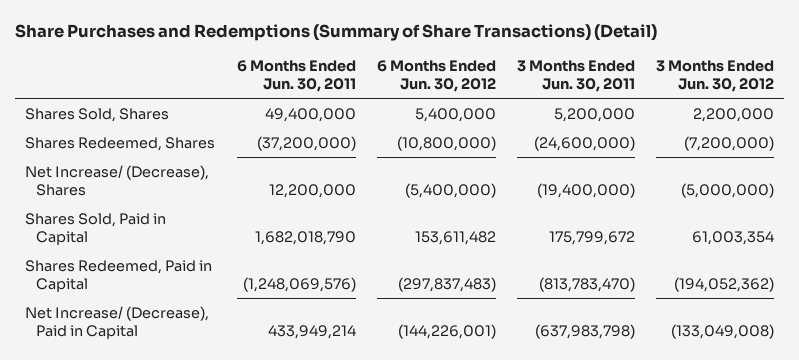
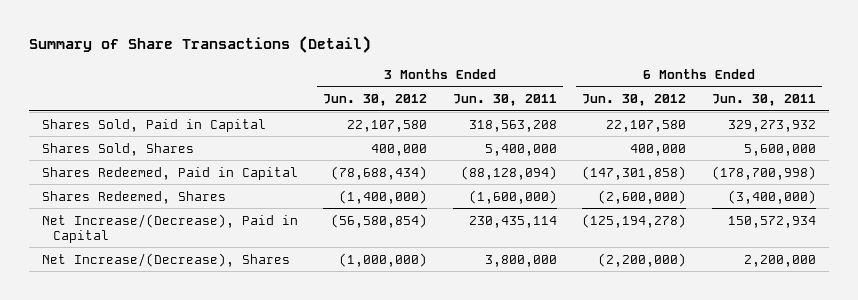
- Share Purchases and Redemptions (Summary of Share Transactions) (Detail)
+ Summary of Share Transactions (Detail)
- | 6 Months Ended Jun. 30, 2011 | 6 Months Ended Jun. 30, 2012 | 3 Months Ended Jun. 30, 2011 | 3 Months Ended Jun. 30, 2012
+ | 3 Months Ended Jun. 30, 2012 | 3 Months Ended Jun. 30, 2011 | 6 Months Ended Jun. 30, 2012 | 6 Months Ended Jun. 30, 2011
- Shares Sold, Shares | 49,400,000 | 5,400,000 | 5,200,000 | 2,200,000
- Shares Redeemed, Shares | (37,200,000) | (10,800,000) | (24,600,000) | (7,200,000)
- Net Increase/ (Decrease), Shares | 12,200,000 | (5,400,000) | (19,400,000) | (5,000,000)
- Shares Sold, Paid in Capital | 1,682,018,790 | 153,611,482 | 175,799,672 | 61,003,354
- Shares Redeemed, Paid in Capital | (1,248,069,576) | (297,837,483) | (813,783,470) | (194,052,362)
- Net Increase/ (Decrease), Paid in Capital | 433,949,214 | (144,226,001) | (637,983,798) | (133,049,008)
+ Shares Sold, Paid in Capital | 22,107,580 | 318,563,208 | 22,107,580 | 329,273,932
+ Shares Sold, Shares | 400,000 | 5,400,000 | 400,000 | 5,600,000
+ Shares Redeemed, Paid in Capital | (78,688,434) | (88,128,094) | (147,301,858) | (178,700,998)
+ Shares Redeemed, Shares | (1,400,000) | (1,600,000) | (2,600,000) | (3,400,000)
+ Net Increase/(Decrease), Paid in Capital | (56,580,854) | 230,435,114 | (125,194,278) | 150,572,934
+ Net Increase/(Decrease), Shares | (1,000,000) | 3,800,000 | (2,200,000) | 2,200,000

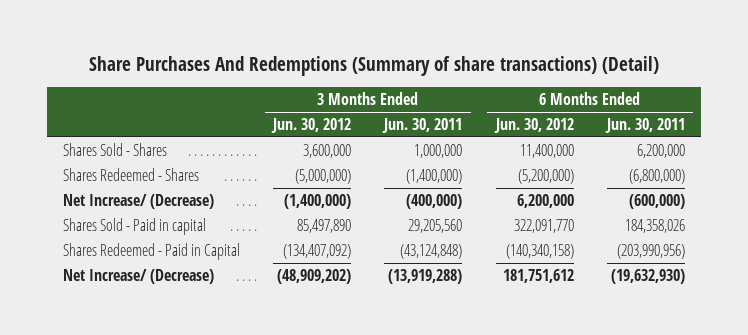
- Summary of Share Transactions (Detail)
+ Share Purchases And Redemptions (Summary of share transactions) (Detail)
- Shares Sold, Paid in Capital | 22,107,580 | 318,563,208 | 22,107,580 | 329,273,932
- Shares Sold, Shares | 400,000 | 5,400,000 | 400,000 | 5,600,000
- Shares Redeemed, Paid in Capital | (78,688,434) | (88,128,094) | (147,301,858) | (178,700,998)
- Shares Redeemed, Shares | (1,400,000) | (1,600,000) | (2,600,000) | (3,400,000)
- Net Increase/(Decrease), Paid in Capital | (56,580,854) | 230,435,114 | (125,194,278) | 150,572,934
- Net Increase/(Decrease), Shares | (1,000,000) | 3,800,000 | (2,200,000) | 2,200,000
+ Shares Sold - Shares | 3,600,000 | 1,000,000 | 11,400,000 | 6,200,000
+ Shares Redeemed - Shares | (5,000,000) | (1,400,000) | (5,200,000) | (6,800,000)
+ Net Increase/ (Decrease) | (1,400,000) | (400,000) | 6,200,000 | (600,000)
+ Shares Sold - Paid in capital | 85,497,890 | 29,205,560 | 322,091,770 | 184,358,026
+ Shares Redeemed - Paid in Capital | (134,407,092) | (43,124,848) | (140,340,158) | (203,990,956)
+ Net Increase/ (Decrease) | (48,909,202) | (13,919,288) | 181,751,612 | (19,632,930)

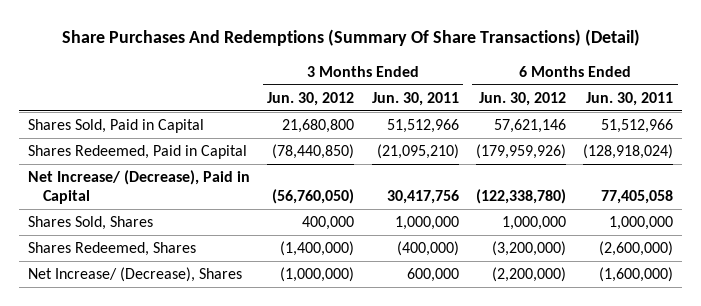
- Share Purchases And Redemptions (Summary of share transactions) (Detail)
+ Share Purchases And Redemptions (Summary Of Share Transactions) (Detail)
- Shares Sold - Shares | 3,600,000 | 1,000,000 | 11,400,000 | 6,200,000
- Shares Redeemed - Shares | (5,000,000) | (1,400,000) | (5,200,000) | (6,800,000)
- Net Increase/ (Decrease) | (1,400,000) | (400,000) | 6,200,000 | (600,000)
- Shares Sold - Paid in capital | 85,497,890 | 29,205,560 | 322,091,770 | 184,358,026
- Shares Redeemed - Paid in Capital | (134,407,092) | (43,124,848) | (140,340,158) | (203,990,956)
- Net Increase/ (Decrease) | (48,909,202) | (13,919,288) | 181,751,612 | (19,632,930)
+ Shares Sold, Paid in Capital | 21,680,800 | 51,512,966 | 57,621,146 | 51,512,966
+ Shares Redeemed, Paid in Capital | (78,440,850) | (21,095,210) | (179,959,926) | (128,918,024)
+ Net Increase/ (Decrease), Paid in Capital | (56,760,050) | 30,417,756 | (122,338,780) | 77,405,058
+ Shares Sold, Shares | 400,000 | 1,000,000 | 1,000,000 | 1,000,000
+ Shares Redeemed, Shares | (1,400,000) | (400,000) | (3,200,000) | (2,600,000)
+ Net Increase/ (Decrease), Shares | (1,000,000) | 600,000 | (2,200,000) | (1,600,000)

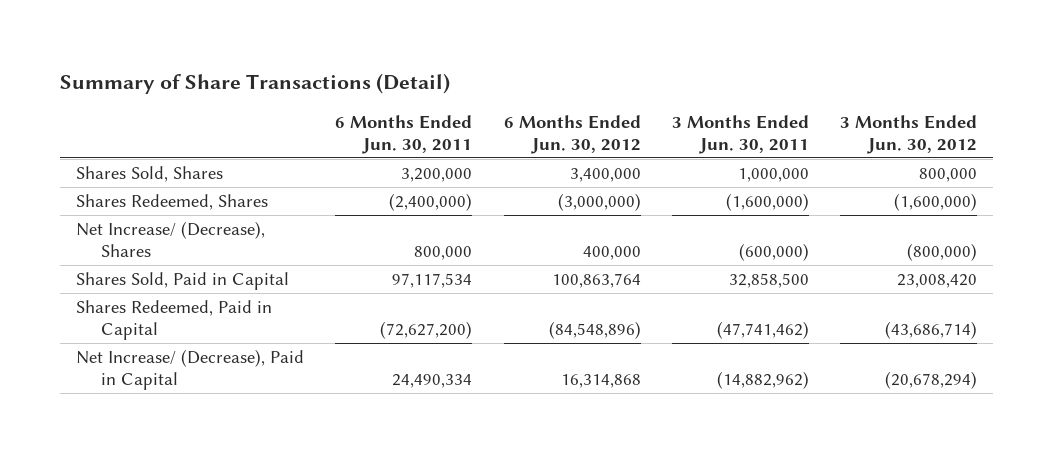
- Share Purchases And Redemptions (Summary Of Share Transactions) (Detail)
+ Summary of Share Transactions (Detail)
- | 3 Months Ended Jun. 30, 2012 | 3 Months Ended Jun. 30, 2011 | 6 Months Ended Jun. 30, 2012 | 6 Months Ended Jun. 30, 2011
+ | 6 Months Ended Jun. 30, 2011 | 6 Months Ended Jun. 30, 2012 | 3 Months Ended Jun. 30, 2011 | 3 Months Ended Jun. 30, 2012
- Shares Sold, Paid in Capital | 21,680,800 | 51,512,966 | 57,621,146 | 51,512,966
- Shares Redeemed, Paid in Capital | (78,440,850) | (21,095,210) | (179,959,926) | (128,918,024)
- Net Increase/ (Decrease), Paid in Capital | (56,760,050) | 30,417,756 | (122,338,780) | 77,405,058
- Shares Sold, Shares | 400,000 | 1,000,000 | 1,000,000 | 1,000,000
- Shares Redeemed, Shares | (1,400,000) | (400,000) | (3,200,000) | (2,600,000)
- Net Increase/ (Decrease), Shares | (1,000,000) | 600,000 | (2,200,000) | (1,600,000)
+ Shares Sold, Shares | 3,200,000 | 3,400,000 | 1,000,000 | 800,000
+ Shares Redeemed, Shares | (2,400,000) | (3,000,000) | (1,600,000) | (1,600,000)
+ Net Increase/ (Decrease), Shares | 800,000 | 400,000 | (600,000) | (800,000)
+ Shares Sold, Paid in Capital | 97,117,534 | 100,863,764 | 32,858,500 | 23,008,420
+ Shares Redeemed, Paid in Capital | (72,627,200) | (84,548,896) | (47,741,462) | (43,686,714)
+ Net Increase/ (Decrease), Paid in Capital | 24,490,334 | 16,314,868 | (14,882,962) | (20,678,294)

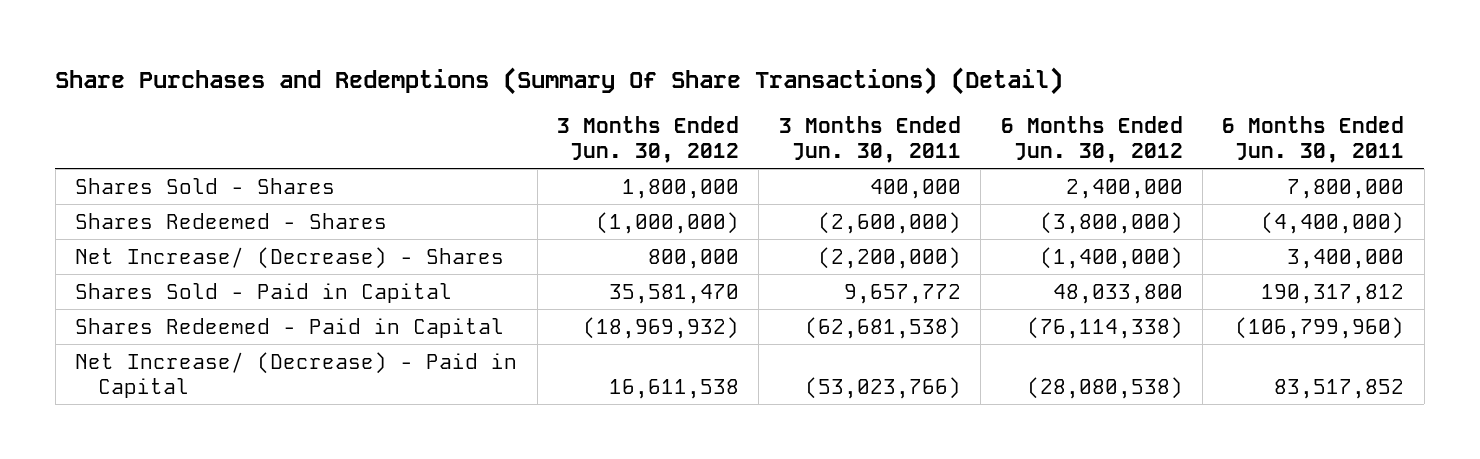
- Summary of Share Transactions (Detail)
+ Share Purchases and Redemptions (Summary Of Share Transactions) (Detail)
- | 6 Months Ended Jun. 30, 2011 | 6 Months Ended Jun. 30, 2012 | 3 Months Ended Jun. 30, 2011 | 3 Months Ended Jun. 30, 2012
+ | 3 Months Ended Jun. 30, 2012 | 3 Months Ended Jun. 30, 2011 | 6 Months Ended Jun. 30, 2012 | 6 Months Ended Jun. 30, 2011
- Shares Sold, Shares | 3,200,000 | 3,400,000 | 1,000,000 | 800,000
- Shares Redeemed, Shares | (2,400,000) | (3,000,000) | (1,600,000) | (1,600,000)
- Net Increase/ (Decrease), Shares | 800,000 | 400,000 | (600,000) | (800,000)
- Shares Sold, Paid in Capital | 97,117,534 | 100,863,764 | 32,858,500 | 23,008,420
- Shares Redeemed, Paid in Capital | (72,627,200) | (84,548,896) | (47,741,462) | (43,686,714)
- Net Increase/ (Decrease), Paid in Capital | 24,490,334 | 16,314,868 | (14,882,962) | (20,678,294)
+ Shares Sold - Shares | 1,800,000 | 400,000 | 2,400,000 | 7,800,000
+ Shares Redeemed - Shares | (1,000,000) | (2,600,000) | (3,800,000) | (4,400,000)
+ Net Increase/ (Decrease) - Shares | 800,000 | (2,200,000) | (1,400,000) | 3,400,000
+ Shares Sold - Paid in Capital | 35,581,470 | 9,657,772 | 48,033,800 | 190,317,812
+ Shares Redeemed - Paid in Capital | (18,969,932) | (62,681,538) | (76,114,338) | (106,799,960)
+ Net Increase/ (Decrease) - Paid in Capital | 16,611,538 | (53,023,766) | (28,080,538) | 83,517,852

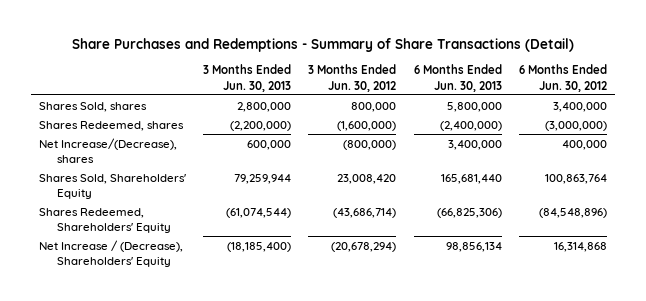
- Share Purchases and Redemptions (Summary Of Share Transactions) (Detail)
+ Share Purchases and Redemptions - Summary of Share Transactions (Detail)
- | 3 Months Ended Jun. 30, 2012 | 3 Months Ended Jun. 30, 2011 | 6 Months Ended Jun. 30, 2012 | 6 Months Ended Jun. 30, 2011
+ | 3 Months Ended Jun. 30, 2013 | 3 Months Ended Jun. 30, 2012 | 6 Months Ended Jun. 30, 2013 | 6 Months Ended Jun. 30, 2012
- Shares Sold - Shares | 1,800,000 | 400,000 | 2,400,000 | 7,800,000
- Shares Redeemed - Shares | (1,000,000) | (2,600,000) | (3,800,000) | (4,400,000)
- Net Increase/ (Decrease) - Shares | 800,000 | (2,200,000) | (1,400,000) | 3,400,000
- Shares Sold - Paid in Capital | 35,581,470 | 9,657,772 | 48,033,800 | 190,317,812
- Shares Redeemed - Paid in Capital | (18,969,932) | (62,681,538) | (76,114,338) | (106,799,960)
- Net Increase/ (Decrease) - Paid in Capital | 16,611,538 | (53,023,766) | (28,080,538) | 83,517,852
+ Shares Sold, shares | 2,800,000 | 800,000 | 5,800,000 | 3,400,000
+ Shares Redeemed, shares | (2,200,000) | (1,600,000) | (2,400,000) | (3,000,000)
+ Net Increase/(Decrease), shares | 600,000 | (800,000) | 3,400,000 | 400,000
+ Shares Sold, Shareholders' Equity | 79,259,944 | 23,008,420 | 165,681,440 | 100,863,764
+ Shares Redeemed, Shareholders' Equity | (61,074,544) | (43,686,714) | (66,825,306) | (84,548,896)
+ Net Increase / (Decrease), Shareholders' Equity | (18,185,400) | (20,678,294) | 98,856,134 | 16,314,868

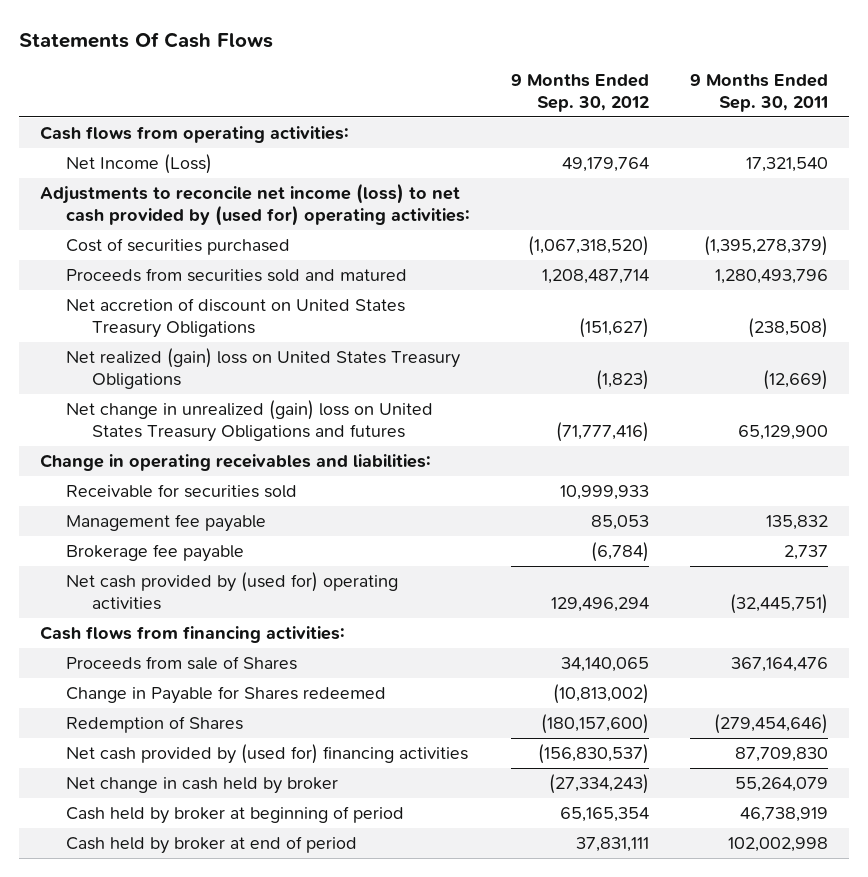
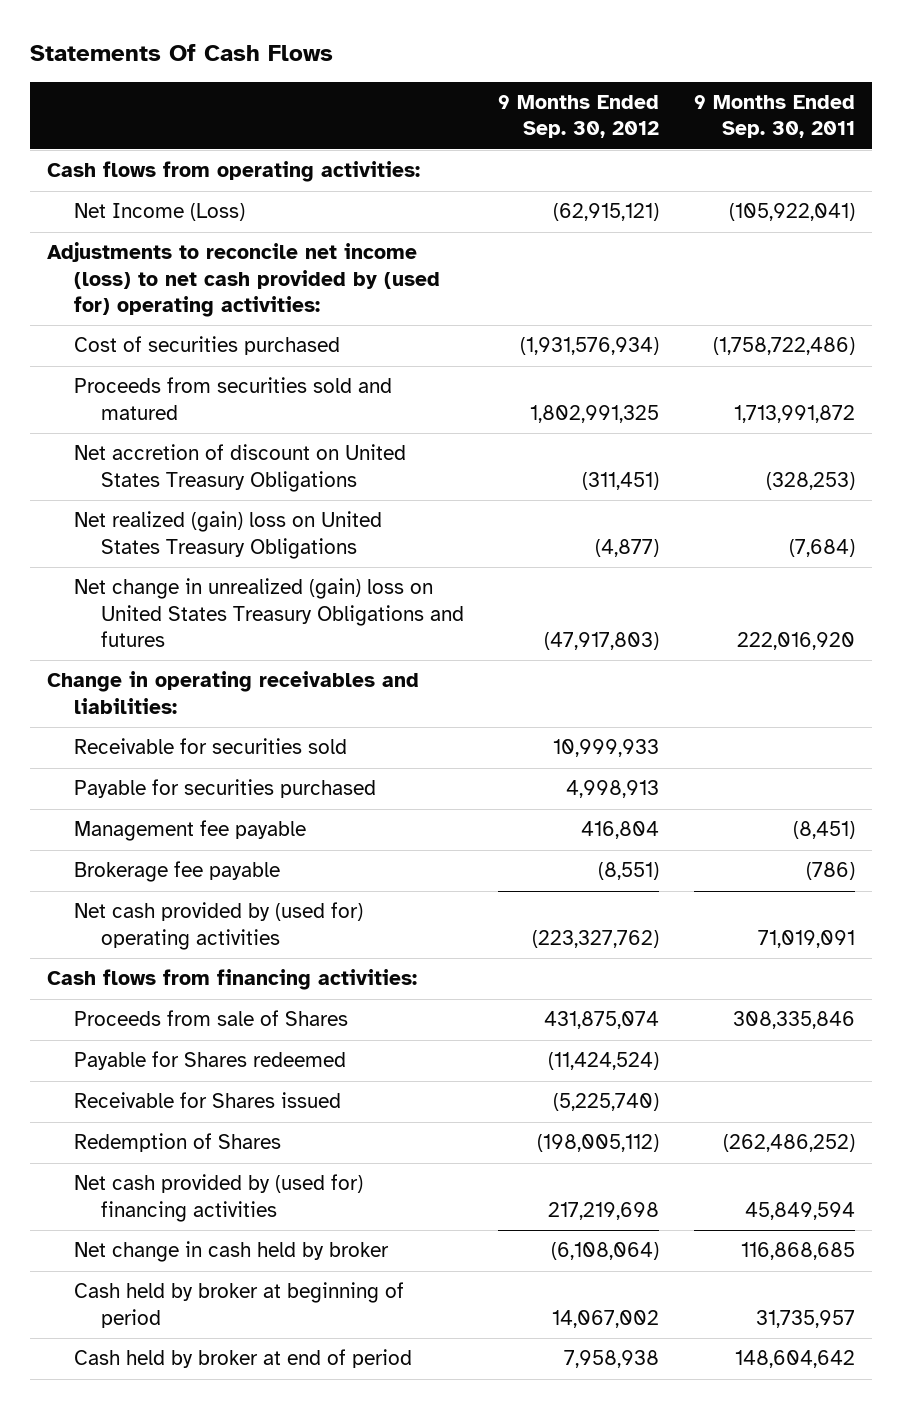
- Net Income (Loss) | 49,179,764 | 17,321,540
+ Net Income (Loss) | (62,915,121) | (105,922,041)
- Cost of securities purchased | (1,067,318,520) | (1,395,278,379)
- Proceeds from securities sold and matured | 1,208,487,714 | 1,280,493,796
- Net accretion of discount on United States Treasury Obligations | (151,627) | (238,508)
- Net realized (gain) loss on United States Treasury Obligations | (1,823) | (12,669)
- Net change in unrealized (gain) loss on United States Treasury Obligations and futures | (71,777,416) | 65,129,900
+ Cost of securities purchased | (1,931,576,934) | (1,758,722,486)
+ Proceeds from securities sold and matured | 1,802,991,325 | 1,713,991,872
+ Net accretion of discount on United States Treasury Obligations | (311,451) | (328,253)
+ Net realized (gain) loss on United States Treasury Obligations | (4,877) | (7,684)
+ Net change in unrealized (gain) loss on United States Treasury Obligations and futures | (47,917,803) | 222,016,920
- Management fee payable | 85,053 | 135,832
- Brokerage fee payable | (6,784) | 2,737
- Net cash provided by (used for) operating activities | 129,496,294 | (32,445,751)
+ Payable for securities purchased | 4,998,913 |
+ Management fee payable | 416,804 | (8,451)
+ Brokerage fee payable | (8,551) | (786)
+ Net cash provided by (used for) operating activities | (223,327,762) | 71,019,091
- Proceeds from sale of Shares | 34,140,065 | 367,164,476
- Change in Payable for Shares redeemed | (10,813,002) |
- Redemption of Shares | (180,157,600) | (279,454,646)
- Net cash provided by (used for) financing activities | (156,830,537) | 87,709,830
- Net change in cash held by broker | (27,334,243) | 55,264,079
- Cash held by broker at beginning of period | 65,165,354 | 46,738,919
- Cash held by broker at end of period | 37,831,111 | 102,002,998
+ Proceeds from sale of Shares | 431,875,074 | 308,335,846
+ Payable for Shares redeemed | (11,424,524) |
+ Receivable for Shares issued | (5,225,740) |
+ Redemption of Shares | (198,005,112) | (262,486,252)
+ Net cash provided by (used for) financing activities | 217,219,698 | 45,849,594
+ Net change in cash held by broker | (6,108,064) | 116,868,685
+ Cash held by broker at beginning of period | 14,067,002 | 31,735,957
+ Cash held by broker at end of period | 7,958,938 | 148,604,642

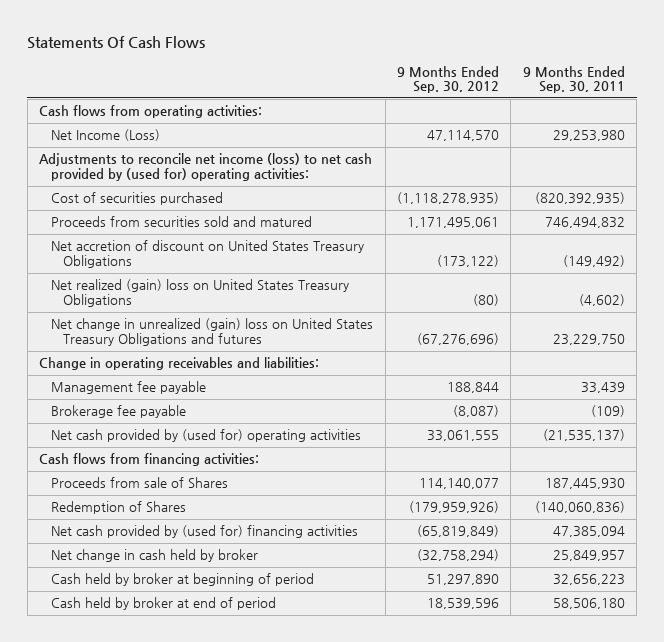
- Net Income (Loss) | (62,915,121) | (105,922,041)
+ Net Income (Loss) | 47,114,570 | 29,253,980
- Cost of securities purchased | (1,931,576,934) | (1,758,722,486)
- Proceeds from securities sold and matured | 1,802,991,325 | 1,713,991,872
- Net accretion of discount on United States Treasury Obligations | (311,451) | (328,253)
- Net realized (gain) loss on United States Treasury Obligations | (4,877) | (7,684)
- Net change in unrealized (gain) loss on United States Treasury Obligations and futures | (47,917,803) | 222,016,920
+ Cost of securities purchased | (1,118,278,935) | (820,392,935)
+ Proceeds from securities sold and matured | 1,171,495,061 | 746,494,832
+ Net accretion of discount on United States Treasury Obligations | (173,122) | (149,492)
+ Net realized (gain) loss on United States Treasury Obligations | (80) | (4,602)
+ Net change in unrealized (gain) loss on United States Treasury Obligations and futures | (67,276,696) | 23,229,750
- Receivable for securities sold | 10,999,933 |
- Payable for securities purchased | 4,998,913 |
- Management fee payable | 416,804 | (8,451)
- Brokerage fee payable | (8,551) | (786)
- Net cash provided by (used for) operating activities | (223,327,762) | 71,019,091
+ Management fee payable | 188,844 | 33,439
+ Brokerage fee payable | (8,087) | (109)
+ Net cash provided by (used for) operating activities | 33,061,555 | (21,535,137)
- Proceeds from sale of Shares | 431,875,074 | 308,335,846
- Payable for Shares redeemed | (11,424,524) |
- Receivable for Shares issued | (5,225,740) |
- Redemption of Shares | (198,005,112) | (262,486,252)
- Net cash provided by (used for) financing activities | 217,219,698 | 45,849,594
- Net change in cash held by broker | (6,108,064) | 116,868,685
- Cash held by broker at beginning of period | 14,067,002 | 31,735,957
- Cash held by broker at end of period | 7,958,938 | 148,604,642
+ Proceeds from sale of Shares | 114,140,077 | 187,445,930
+ Redemption of Shares | (179,959,926) | (140,060,836)
+ Net cash provided by (used for) financing activities | (65,819,849) | 47,385,094
+ Net change in cash held by broker | (32,758,294) | 25,849,957
+ Cash held by broker at beginning of period | 51,297,890 | 32,656,223
+ Cash held by broker at end of period | 18,539,596 | 58,506,180

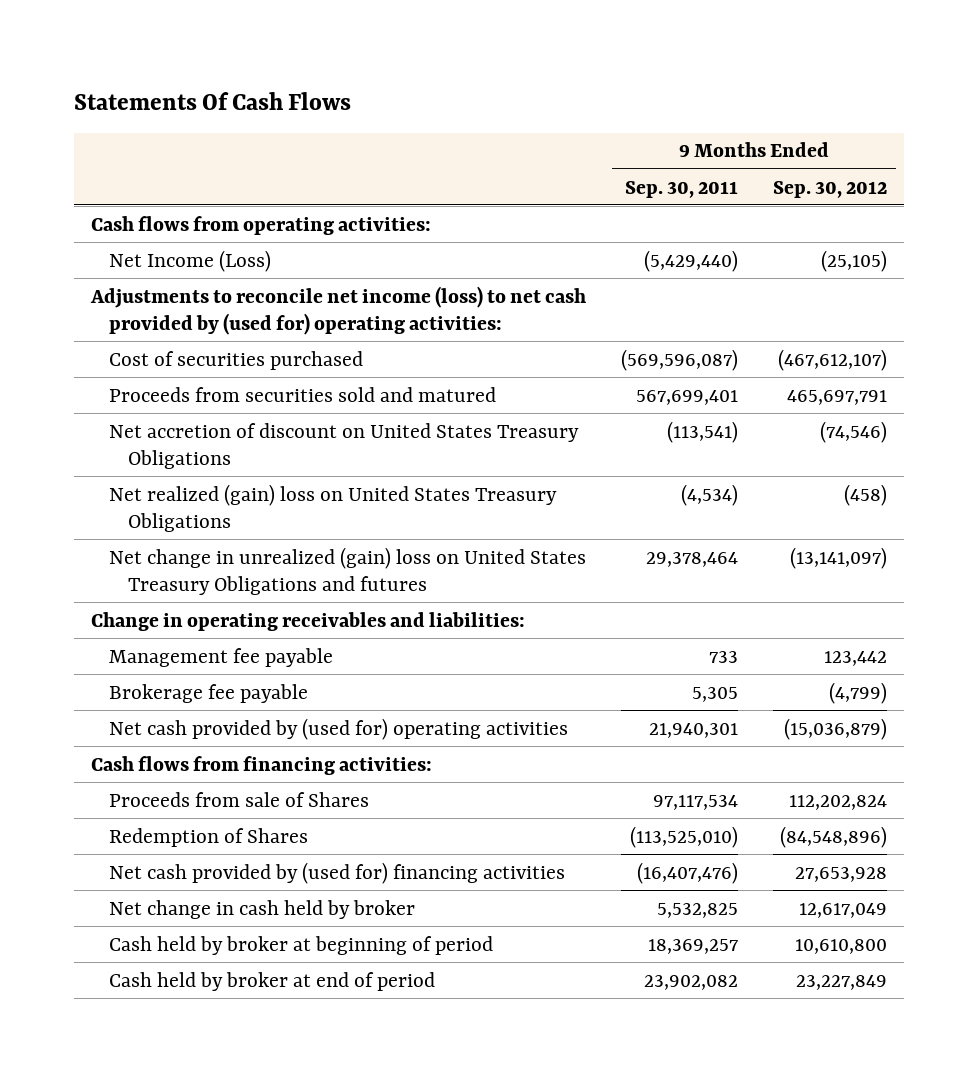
- | 9 Months Ended Sep. 30, 2012 | 9 Months Ended Sep. 30, 2011
+ | 9 Months Ended Sep. 30, 2011 | 9 Months Ended Sep. 30, 2012
- Net Income (Loss) | 47,114,570 | 29,253,980
+ Net Income (Loss) | (5,429,440) | (25,105)
- Cost of securities purchased | (1,118,278,935) | (820,392,935)
- Proceeds from securities sold and matured | 1,171,495,061 | 746,494,832
- Net accretion of discount on United States Treasury Obligations | (173,122) | (149,492)
- Net realized (gain) loss on United States Treasury Obligations | (80) | (4,602)
- Net change in unrealized (gain) loss on United States Treasury Obligations and futures | (67,276,696) | 23,229,750
+ Cost of securities purchased | (569,596,087) | (467,612,107)
+ Proceeds from securities sold and matured | 567,699,401 | 465,697,791
+ Net accretion of discount on United States Treasury Obligations | (113,541) | (74,546)
+ Net realized (gain) loss on United States Treasury Obligations | (4,534) | (458)
+ Net change in unrealized (gain) loss on United States Treasury Obligations and futures | 29,378,464 | (13,141,097)
- Management fee payable | 188,844 | 33,439
- Brokerage fee payable | (8,087) | (109)
- Net cash provided by (used for) operating activities | 33,061,555 | (21,535,137)
+ Management fee payable | 733 | 123,442
+ Brokerage fee payable | 5,305 | (4,799)
+ Net cash provided by (used for) operating activities | 21,940,301 | (15,036,879)
- Proceeds from sale of Shares | 114,140,077 | 187,445,930
- Redemption of Shares | (179,959,926) | (140,060,836)
- Net cash provided by (used for) financing activities | (65,819,849) | 47,385,094
- Net change in cash held by broker | (32,758,294) | 25,849,957
- Cash held by broker at beginning of period | 51,297,890 | 32,656,223
- Cash held by broker at end of period | 18,539,596 | 58,506,180
+ Proceeds from sale of Shares | 97,117,534 | 112,202,824
+ Redemption of Shares | (113,525,010) | (84,548,896)
+ Net cash provided by (used for) financing activities | (16,407,476) | 27,653,928
+ Net change in cash held by broker | 5,532,825 | 12,617,049
+ Cash held by broker at beginning of period | 18,369,257 | 10,610,800
+ Cash held by broker at end of period | 23,902,082 | 23,227,849

